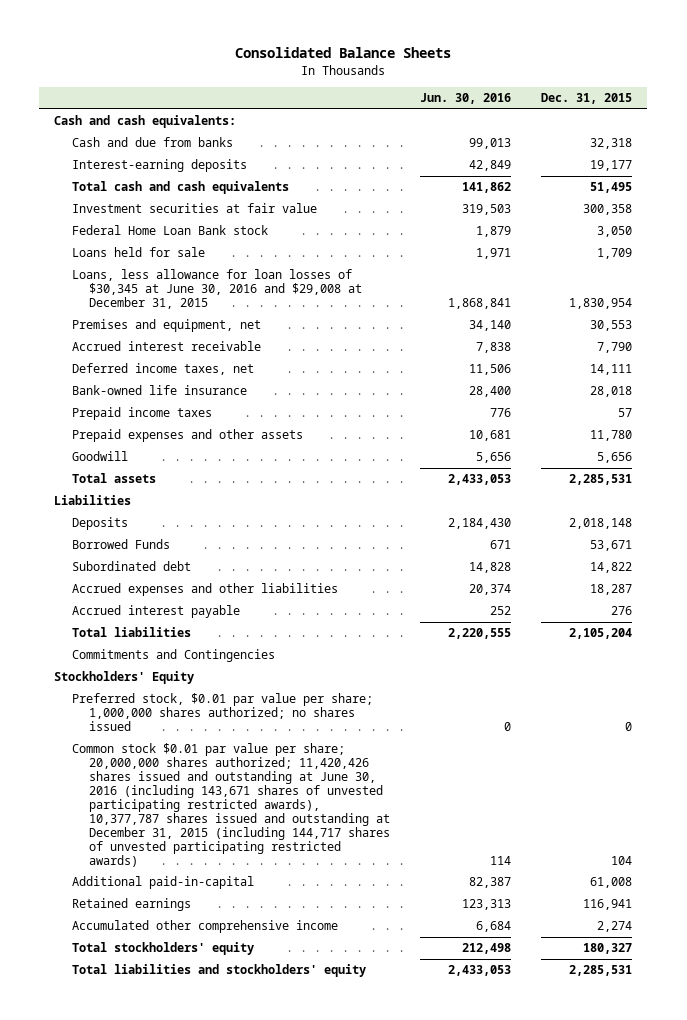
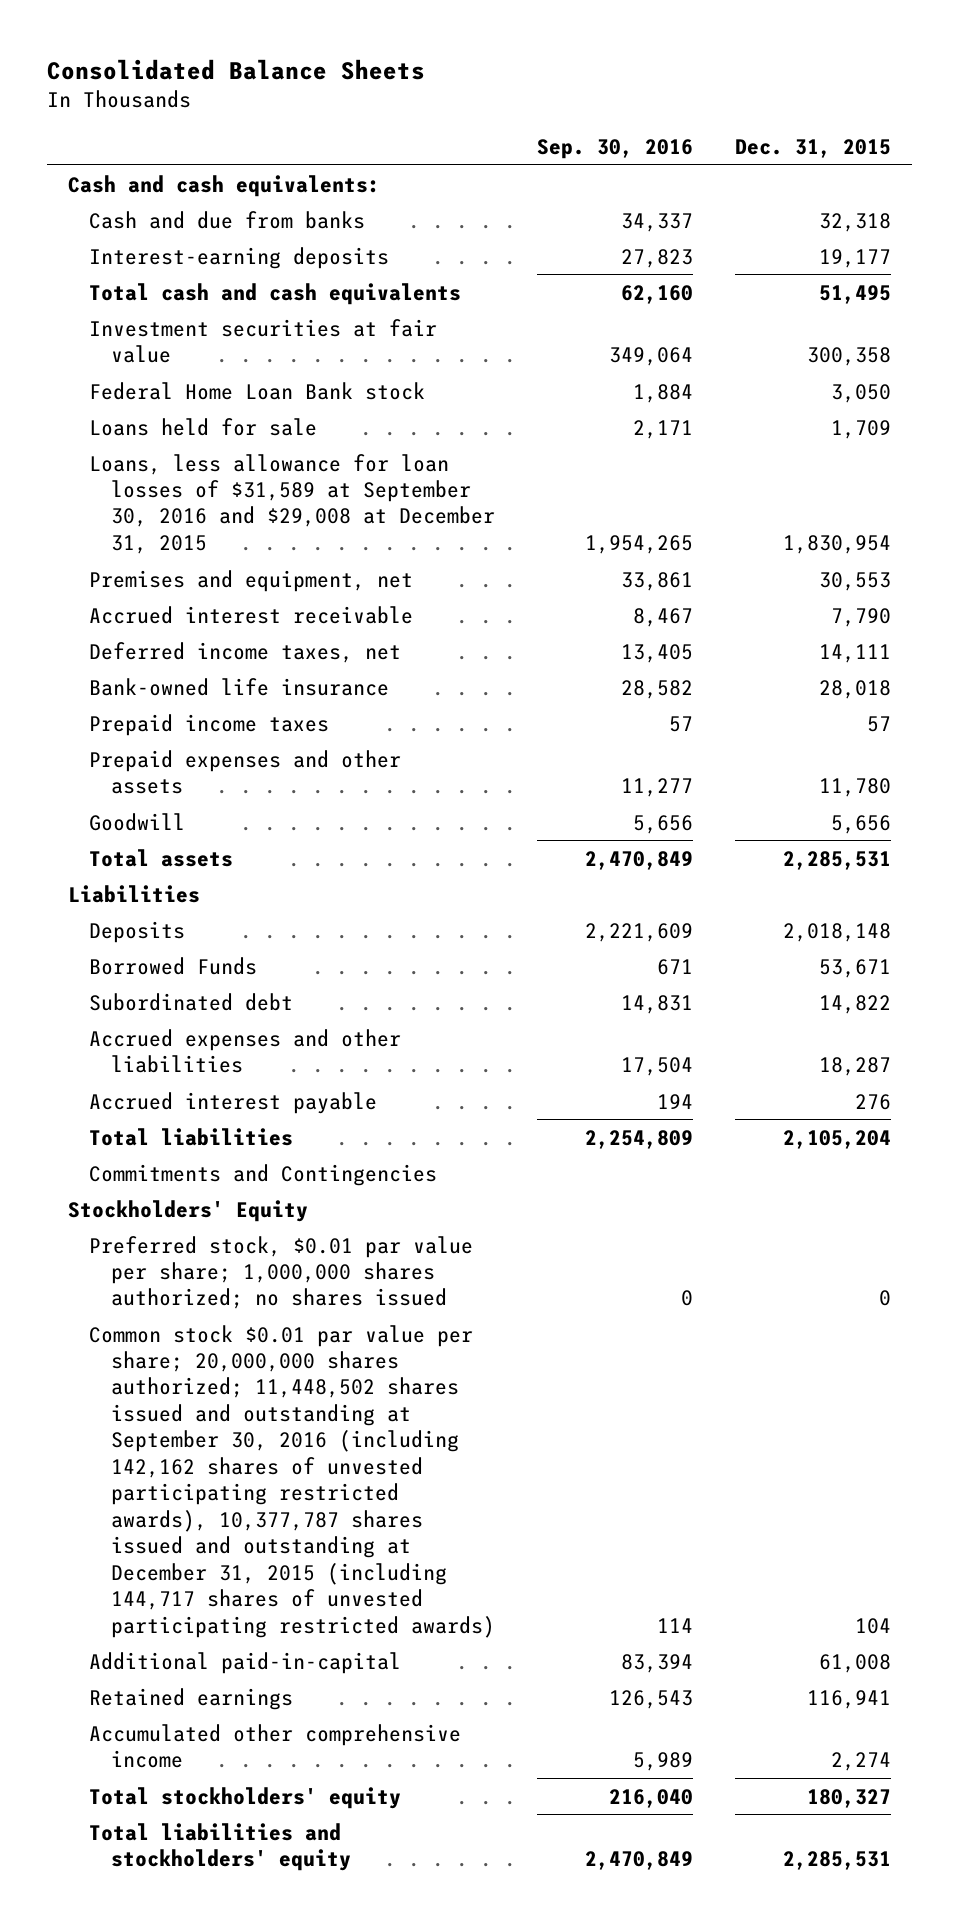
- | Jun. 30, 2016 | Dec. 31, 2015
+ | Sep. 30, 2016 | Dec. 31, 2015
- Loans, less allowance for loan losses of $30,345 at June 30, 2016 and $29,008 at December 31, 2015 | 1,868,841 | 1,830,954
+ Loans, less allowance for loan losses of $31,589 at September 30, 2016 and $29,008 at December 31, 2015 | 1,954,265 | 1,830,954
- Common stock $0.01 par value per share; 20,000,000 shares authorized; 11,420,426 shares issued and outstanding at June 30, 2016 (including 143,671 shares of unvested participating restricted awards), 10,377,787 shares issued and outstanding at December 31, 2015 (including 144,717 shares of unvested participating restricted awards) | 114 | 104
+ Common stock $0.01 par value per share; 20,000,000 shares authorized; 11,448,502 shares issued and outstanding at September 30, 2016 (including 142,162 shares of unvested participating restricted awards), 10,377,787 shares issued and outstanding at December 31, 2015 (including 144,717 shares of unvested participating restricted awards) | 114 | 104

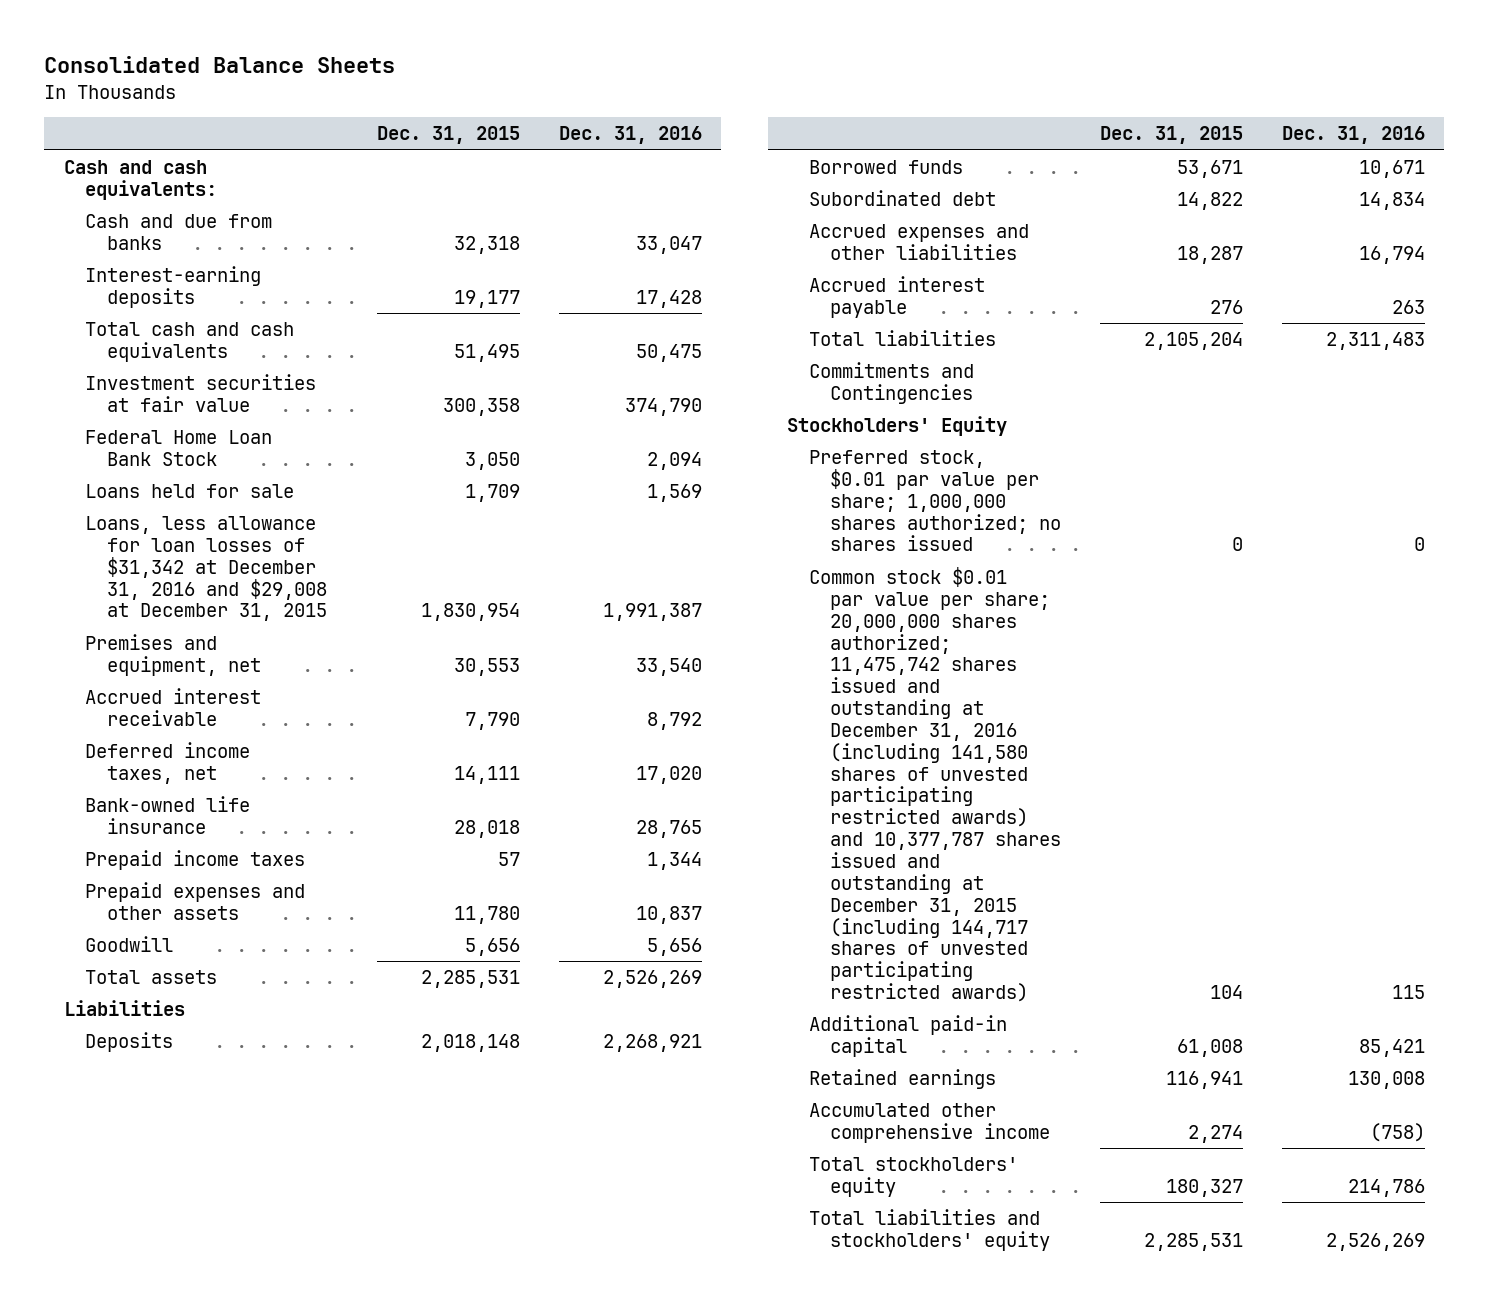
- | Sep. 30, 2016 | Dec. 31, 2015
+ | Dec. 31, 2015 | Dec. 31, 2016
- Federal Home Loan Bank stock | 1,884 | 3,050
+ Federal Home Loan Bank Stock | 3,050 | 2,094
- Loans, less allowance for loan losses of $31,589 at September 30, 2016 and $29,008 at December 31, 2015 | 1,954,265 | 1,830,954
+ Loans, less allowance for loan losses of $31,342 at December 31, 2016 and $29,008 at December 31, 2015 | 1,830,954 | 1,991,387
- Borrowed Funds | 671 | 53,671
+ Borrowed funds | 53,671 | 10,671
- Common stock $0.01 par value per share; 20,000,000 shares authorized; 11,448,502 shares issued and outstanding at September 30, 2016 (including 142,162 shares of unvested participating restricted awards), 10,377,787 shares issued and outstanding at December 31, 2015 (including 144,717 shares of unvested participating restricted awards) | 114 | 104
- Additional paid-in-capital | 83,394 | 61,008
+ Common stock $0.01 par value per share; 20,000,000 shares authorized; 11,475,742 shares issued and outstanding at December 31, 2016 (including 141,580 shares of unvested participating restricted awards) and 10,377,787 shares issued and outstanding at December 31, 2015 (including 144,717 shares of unvested participating restricted awards) | 104 | 115
+ Additional paid-in capital | 61,008 | 85,421

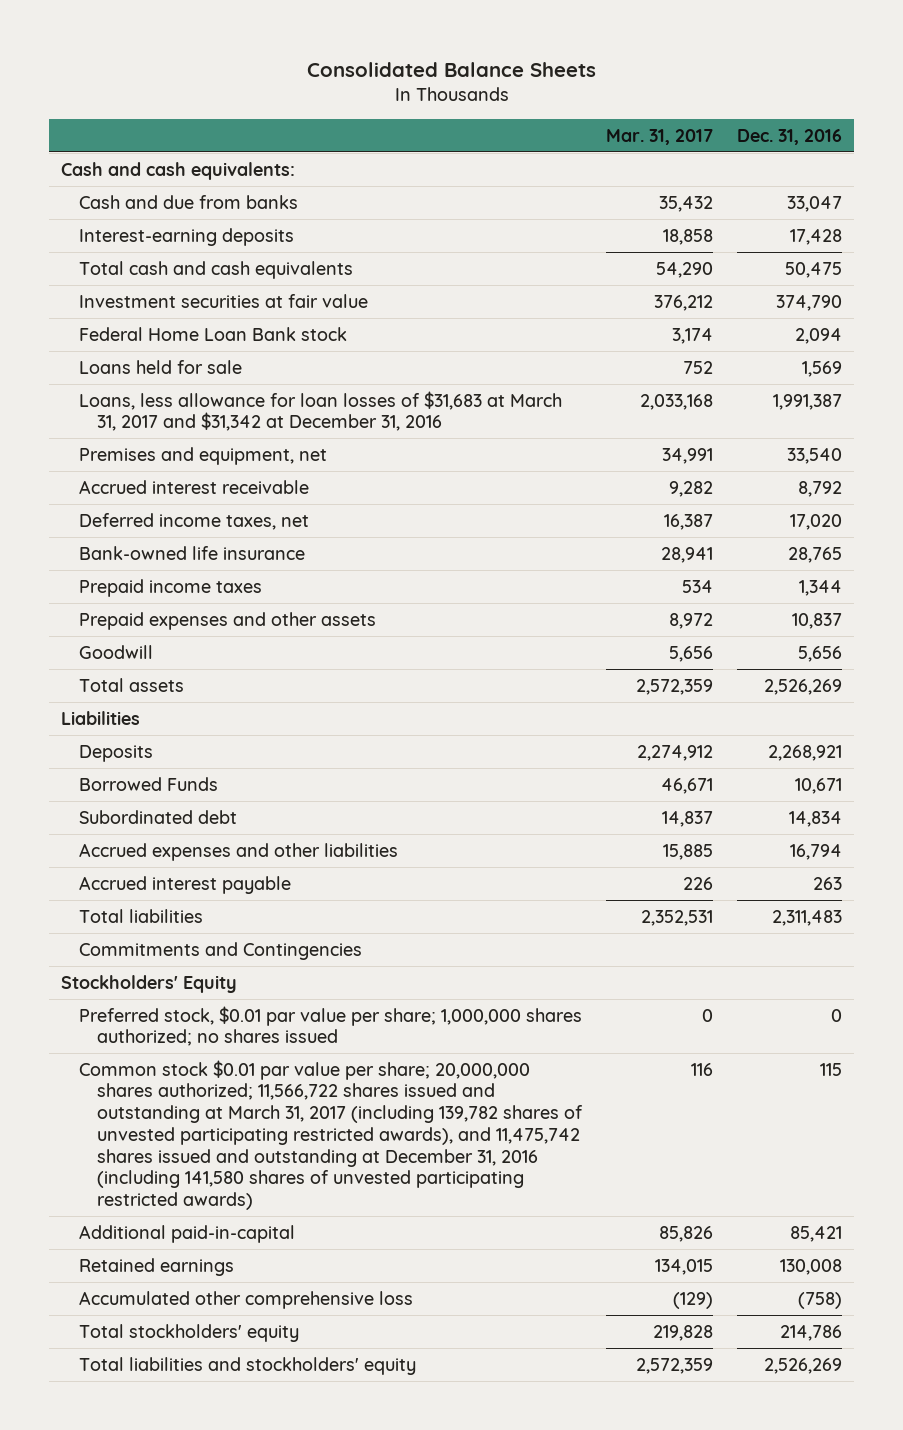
- | Dec. 31, 2015 | Dec. 31, 2016
+ | Mar. 31, 2017 | Dec. 31, 2016
- Federal Home Loan Bank Stock | 3,050 | 2,094
+ Federal Home Loan Bank stock | 3,174 | 2,094
- Loans, less allowance for loan losses of $31,342 at December 31, 2016 and $29,008 at December 31, 2015 | 1,830,954 | 1,991,387
+ Loans, less allowance for loan losses of $31,683 at March 31, 2017 and $31,342 at December 31, 2016 | 2,033,168 | 1,991,387
- Borrowed funds | 53,671 | 10,671
+ Borrowed Funds | 46,671 | 10,671
- Common stock $0.01 par value per share; 20,000,000 shares authorized; 11,475,742 shares issued and outstanding at December 31, 2016 (including 141,580 shares of unvested participating restricted awards) and 10,377,787 shares issued and outstanding at December 31, 2015 (including 144,717 shares of unvested participating restricted awards) | 104 | 115
- Additional paid-in capital | 61,008 | 85,421
+ Common stock $0.01 par value per share; 20,000,000 shares authorized; 11,566,722 shares issued and outstanding at March 31, 2017 (including 139,782 shares of unvested participating restricted awards), and 11,475,742 shares issued and outstanding at December 31, 2016 (including 141,580 shares of unvested participating restricted awards) | 116 | 115
+ Additional paid-in-capital | 85,826 | 85,421
- Accumulated other comprehensive income | 2,274 | (758)
+ Accumulated other comprehensive loss | (129) | (758)

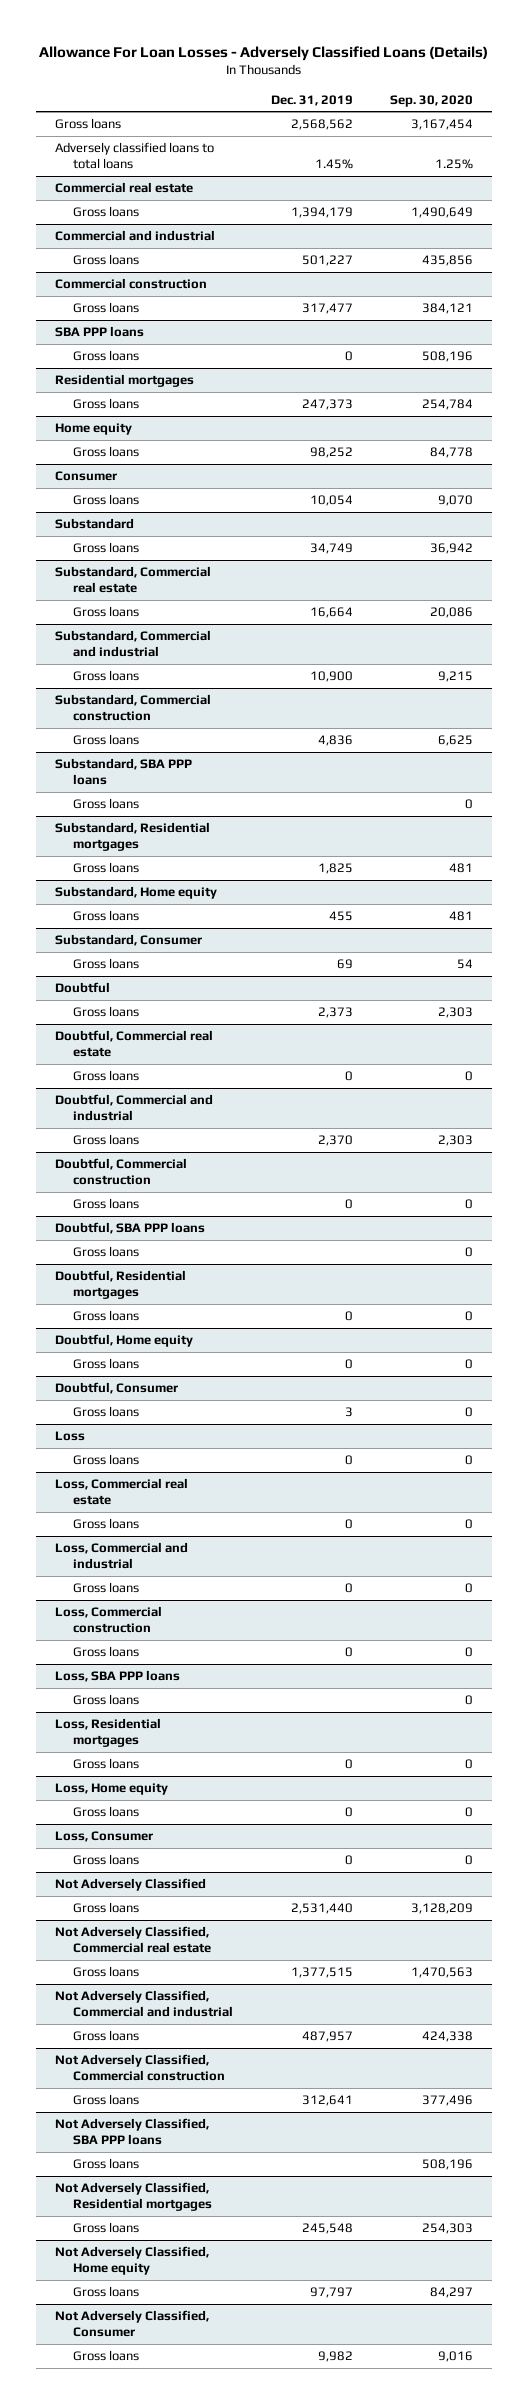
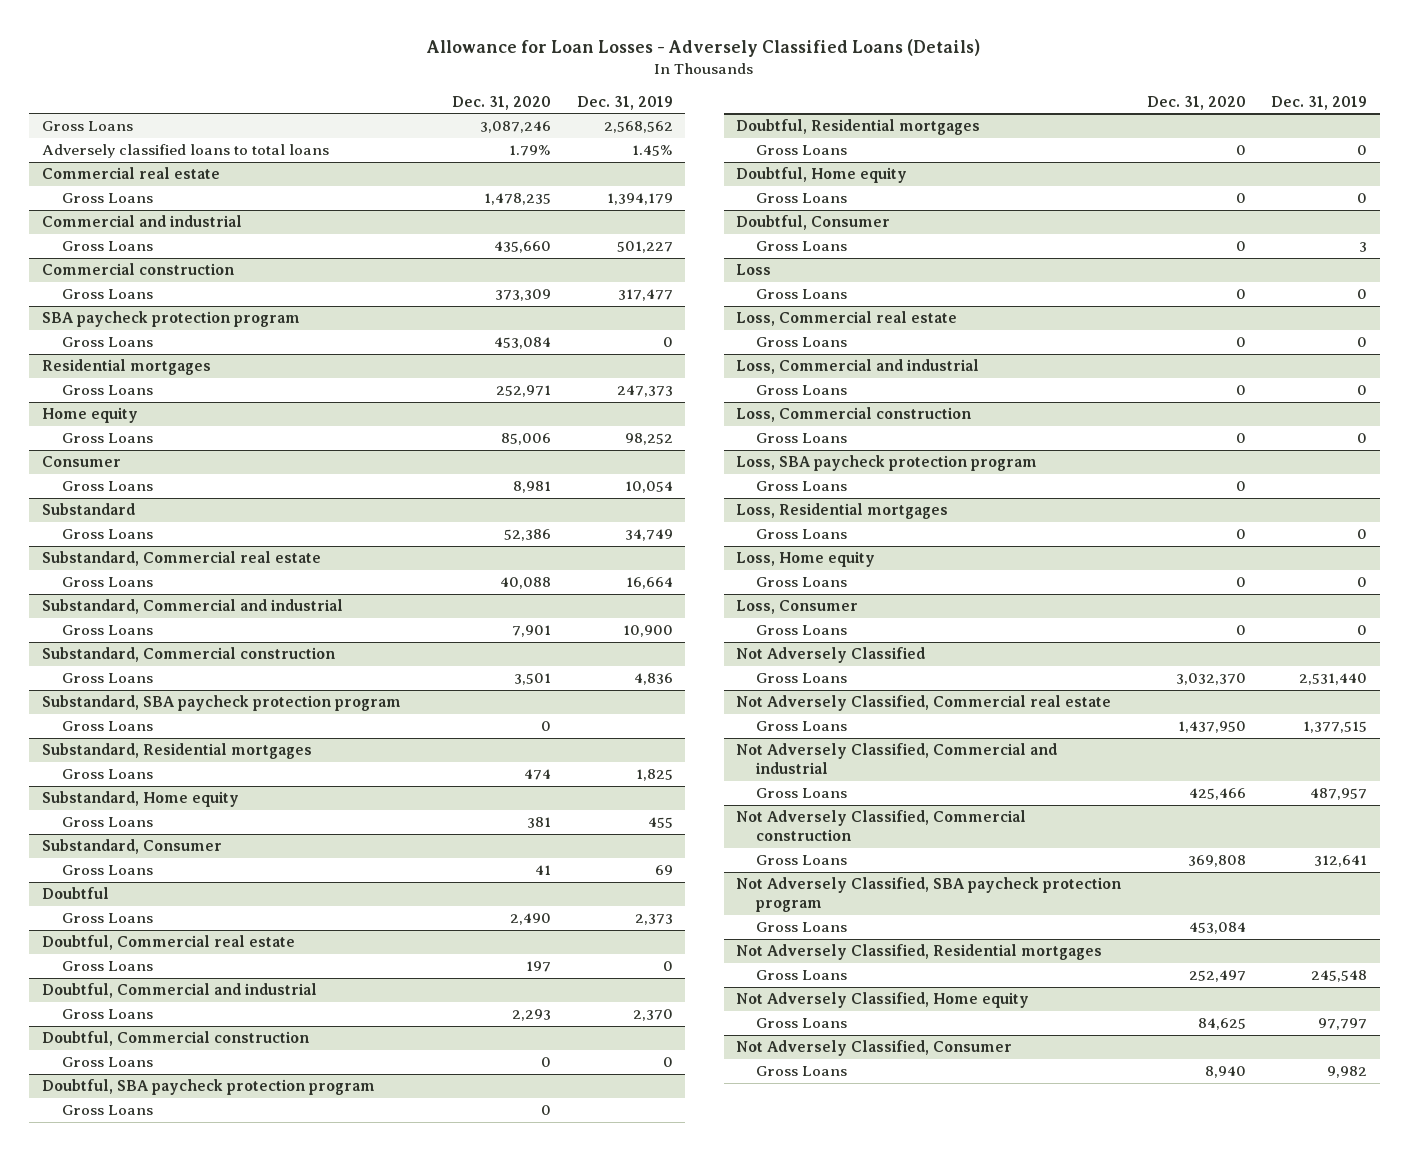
- Allowance For Loan Losses - Adversely Classified Loans (Details)
+ Allowance for Loan Losses - Adversely Classified Loans (Details)
- | Dec. 31, 2019 | Sep. 30, 2020
+ | Dec. 31, 2020 | Dec. 31, 2019
- Gross loans | 2,568,562 | 3,167,454
+ Gross Loans | 3,087,246 | 2,568,562
@ Commercial real estate
- Gross loans | 1,394,179 | 1,490,649
+ Gross Loans | 1,478,235 | 1,394,179
@ Commercial and industrial
- Gross loans | 501,227 | 435,856
+ Gross Loans | 435,660 | 501,227
@ Commercial construction
- Gross loans | 317,477 | 384,121
- SBA PPP loans
- Gross loans | 0 | 508,196
@ Commercial construction
+ Gross Loans | 373,309 | 317,477
+ SBA paycheck protection program
+ Gross Loans | 453,084 | 0
@ Residential mortgages
- Gross loans | 247,373 | 254,784
+ Gross Loans | 252,971 | 247,373
@ Home equity
- Gross loans | 98,252 | 84,778
+ Gross Loans | 85,006 | 98,252
@ Consumer
- Gross loans | 10,054 | 9,070
+ Gross Loans | 8,981 | 10,054
@ Substandard
- Gross loans | 34,749 | 36,942
+ Gross Loans | 52,386 | 34,749
@ Substandard, Commercial real estate
- Gross loans | 16,664 | 20,086
+ Gross Loans | 40,088 | 16,664
@ Substandard, Commercial and industrial
- Gross loans | 10,900 | 9,215
+ Gross Loans | 7,901 | 10,900
@ Substandard, Commercial construction
- Gross loans | 4,836 | 6,625
- Substandard, SBA PPP loans
- Gross loans | | 0
@ Substandard, Commercial construction
+ Gross Loans | 3,501 | 4,836
+ Substandard, SBA paycheck protection program
+ Gross Loans | 0 |
@ Substandard, Residential mortgages
- Gross loans | 1,825 | 481
+ Gross Loans | 474 | 1,825
@ Substandard, Home equity
- Gross loans | 455 | 481
+ Gross Loans | 381 | 455
@ Substandard, Consumer
- Gross loans | 69 | 54
+ Gross Loans | 41 | 69
@ Doubtful
- Gross loans | 2,373 | 2,303
+ Gross Loans | 2,490 | 2,373
@ Doubtful, Commercial real estate
- Gross loans | 0 | 0
+ Gross Loans | 197 | 0
@ Doubtful, Commercial and industrial
- Gross loans | 2,370 | 2,303
+ Gross Loans | 2,293 | 2,370
@ Doubtful, Commercial construction
- Gross loans | 0 | 0
- Doubtful, SBA PPP loans
- Gross loans | | 0
@ Doubtful, Commercial construction
+ Gross Loans | 0 | 0
+ Doubtful, SBA paycheck protection program
+ Gross Loans | 0 |
@ Doubtful, Residential mortgages
- Gross loans | 0 | 0
+ Gross Loans | 0 | 0
@ Doubtful, Home equity
- Gross loans | 0 | 0
+ Gross Loans | 0 | 0
@ Doubtful, Consumer
- Gross loans | 3 | 0
+ Gross Loans | 0 | 3
@ Loss
- Gross loans | 0 | 0
+ Gross Loans | 0 | 0
@ Loss, Commercial real estate
- Gross loans | 0 | 0
+ Gross Loans | 0 | 0
@ Loss, Commercial and industrial
- Gross loans | 0 | 0
+ Gross Loans | 0 | 0
@ Loss, Commercial construction
- Gross loans | 0 | 0
- Loss, SBA PPP loans
- Gross loans | | 0
@ Loss, Commercial construction
+ Gross Loans | 0 | 0
+ Loss, SBA paycheck protection program
+ Gross Loans | 0 |
@ Loss, Residential mortgages
- Gross loans | 0 | 0
+ Gross Loans | 0 | 0
@ Loss, Home equity
- Gross loans | 0 | 0
+ Gross Loans | 0 | 0
@ Loss, Consumer
- Gross loans | 0 | 0
+ Gross Loans | 0 | 0
@ Not Adversely Classified
- Gross loans | 2,531,440 | 3,128,209
+ Gross Loans | 3,032,370 | 2,531,440
@ Not Adversely Classified, Commercial real estate
- Gross loans | 1,377,515 | 1,470,563
+ Gross Loans | 1,437,950 | 1,377,515
@ Not Adversely Classified, Commercial and industrial
- Gross loans | 487,957 | 424,338
+ Gross Loans | 425,466 | 487,957
@ Not Adversely Classified, Commercial construction
- Gross loans | 312,641 | 377,496
- Not Adversely Classified, SBA PPP loans
- Gross loans | | 508,196
@ Not Adversely Classified, Commercial construction
+ Gross Loans | 369,808 | 312,641
+ Not Adversely Classified, SBA paycheck protection program
+ Gross Loans | 453,084 |
@ Not Adversely Classified, Residential mortgages
- Gross loans | 245,548 | 254,303
+ Gross Loans | 252,497 | 245,548
@ Not Adversely Classified, Home equity
- Gross loans | 97,797 | 84,297
+ Gross Loans | 84,625 | 97,797
@ Not Adversely Classified, Consumer
- Gross loans | 9,982 | 9,016
+ Gross Loans | 8,940 | 9,982

